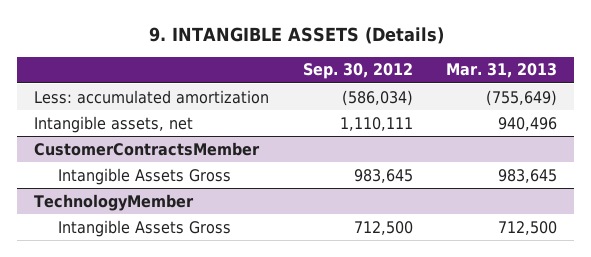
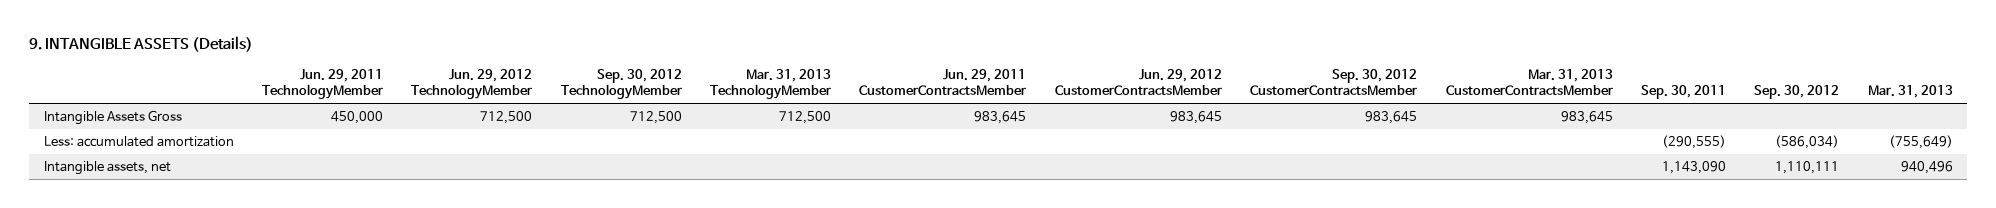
- | Sep. 30, 2012 | Mar. 31, 2013
+ | Jun. 29, 2011 TechnologyMember | Jun. 29, 2012 TechnologyMember | Sep. 30, 2012 TechnologyMember | Mar. 31, 2013 TechnologyMember | Jun. 29, 2011 CustomerContractsMember | Jun. 29, 2012 CustomerContractsMember | Sep. 30, 2012 CustomerContractsMember | Mar. 31, 2013 CustomerContractsMember | Sep. 30, 2011 | Sep. 30, 2012 | Mar. 31, 2013
+ Intangible Assets Gross | 450,000 | 712,500 | 712,500 | 712,500 | 983,645 | 983,645 | 983,645 | 983,645 | | |
- CustomerContractsMember
- Intangible Assets Gross | 983,645 | 983,645
- TechnologyMember
- Intangible Assets Gross | 712,500 | 712,500

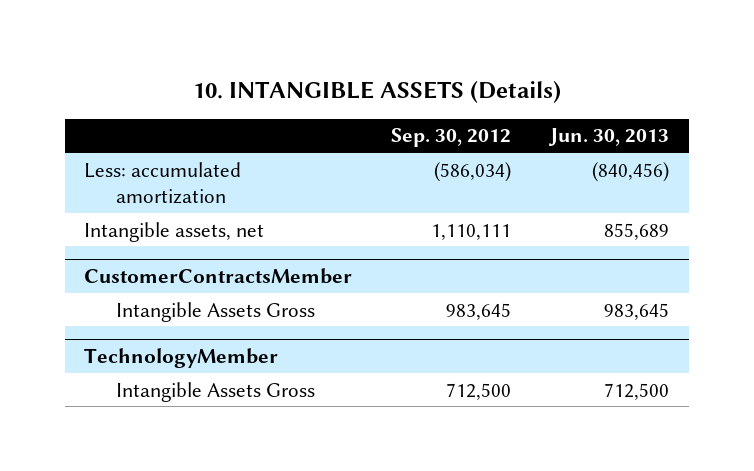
- 9. INTANGIBLE ASSETS (Details)
+ 10. INTANGIBLE ASSETS (Details)
- | Jun. 29, 2011 TechnologyMember | Jun. 29, 2012 TechnologyMember | Sep. 30, 2012 TechnologyMember | Mar. 31, 2013 TechnologyMember | Jun. 29, 2011 CustomerContractsMember | Jun. 29, 2012 CustomerContractsMember | Sep. 30, 2012 CustomerContractsMember | Mar. 31, 2013 CustomerContractsMember | Sep. 30, 2011 | Sep. 30, 2012 | Mar. 31, 2013
+ | Sep. 30, 2012 | Jun. 30, 2013
- Intangible Assets Gross | 450,000 | 712,500 | 712,500 | 712,500 | 983,645 | 983,645 | 983,645 | 983,645 | | |
+ CustomerContractsMember
+ Intangible Assets Gross | 983,645 | 983,645
+ TechnologyMember
+ Intangible Assets Gross | 712,500 | 712,500

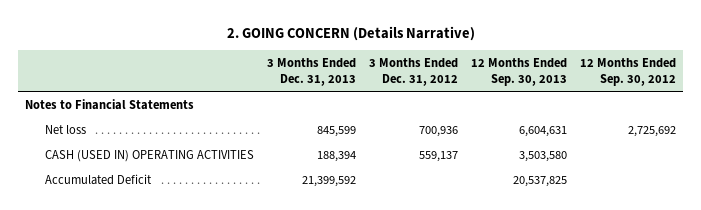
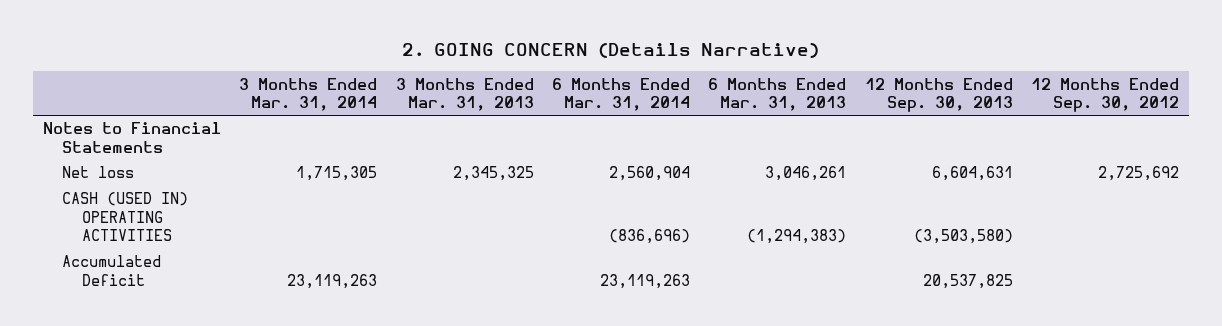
- | 3 Months Ended Dec. 31, 2013 | 3 Months Ended Dec. 31, 2012 | 12 Months Ended Sep. 30, 2013 | 12 Months Ended Sep. 30, 2012
+ | 3 Months Ended Mar. 31, 2014 | 3 Months Ended Mar. 31, 2013 | 6 Months Ended Mar. 31, 2014 | 6 Months Ended Mar. 31, 2013 | 12 Months Ended Sep. 30, 2013 | 12 Months Ended Sep. 30, 2012
- CASH (USED IN) OPERATING ACTIVITIES | 188,394 | 559,137 | 3,503,580 |
+ CASH (USED IN) OPERATING ACTIVITIES | | | (836,696) | (1,294,383) | (3,503,580) |

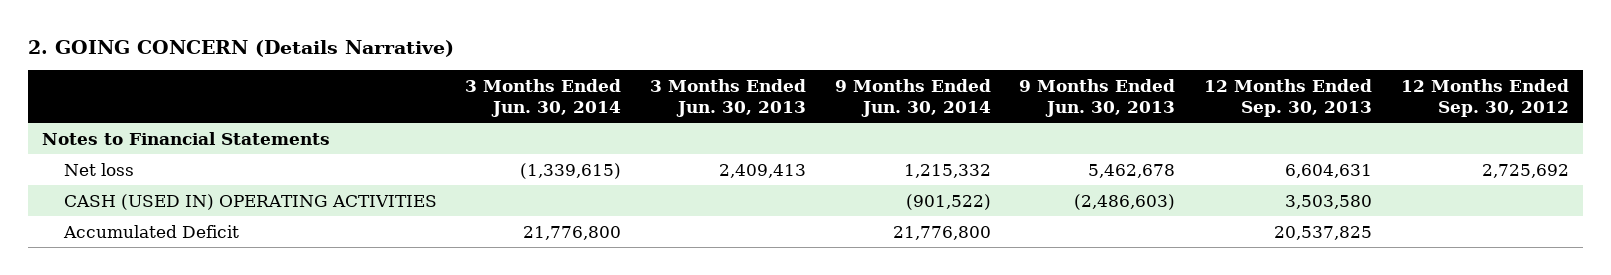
- | 3 Months Ended Mar. 31, 2014 | 3 Months Ended Mar. 31, 2013 | 6 Months Ended Mar. 31, 2014 | 6 Months Ended Mar. 31, 2013 | 12 Months Ended Sep. 30, 2013 | 12 Months Ended Sep. 30, 2012
+ | 3 Months Ended Jun. 30, 2014 | 3 Months Ended Jun. 30, 2013 | 9 Months Ended Jun. 30, 2014 | 9 Months Ended Jun. 30, 2013 | 12 Months Ended Sep. 30, 2013 | 12 Months Ended Sep. 30, 2012
- CASH (USED IN) OPERATING ACTIVITIES | | | (836,696) | (1,294,383) | (3,503,580) |
+ CASH (USED IN) OPERATING ACTIVITIES | | | (901,522) | (2,486,603) | 3,503,580 |

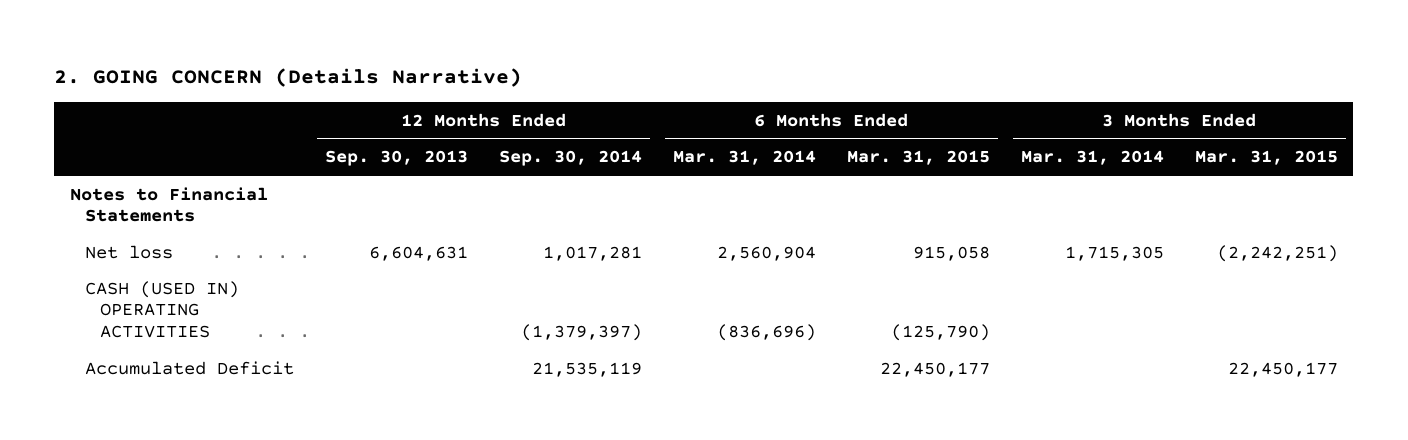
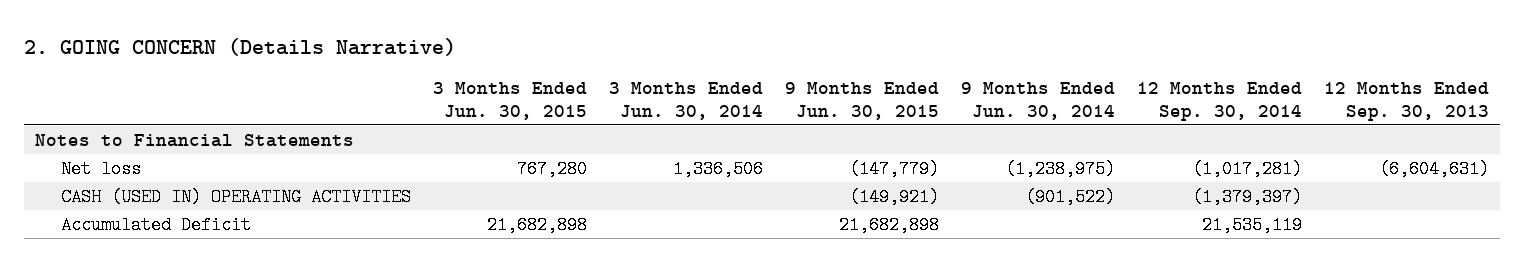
- | 12 Months Ended Sep. 30, 2013 | 12 Months Ended Sep. 30, 2014 | 6 Months Ended Mar. 31, 2014 | 6 Months Ended Mar. 31, 2015 | 3 Months Ended Mar. 31, 2014 | 3 Months Ended Mar. 31, 2015
+ | 3 Months Ended Jun. 30, 2015 | 3 Months Ended Jun. 30, 2014 | 9 Months Ended Jun. 30, 2015 | 9 Months Ended Jun. 30, 2014 | 12 Months Ended Sep. 30, 2014 | 12 Months Ended Sep. 30, 2013
- Net loss | 6,604,631 | 1,017,281 | 2,560,904 | 915,058 | 1,715,305 | (2,242,251)
+ Net loss | 767,280 | 1,336,506 | (147,779) | (1,238,975) | (1,017,281) | (6,604,631)

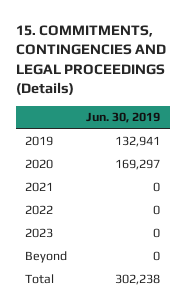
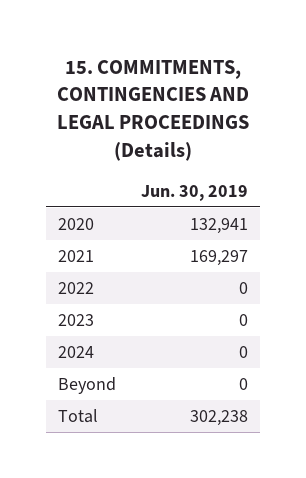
- 2019 | 132,941
- 2020 | 169,297
- 2021 | 0
+ 2020 | 132,941
+ 2021 | 169,297
+ 2024 | 0

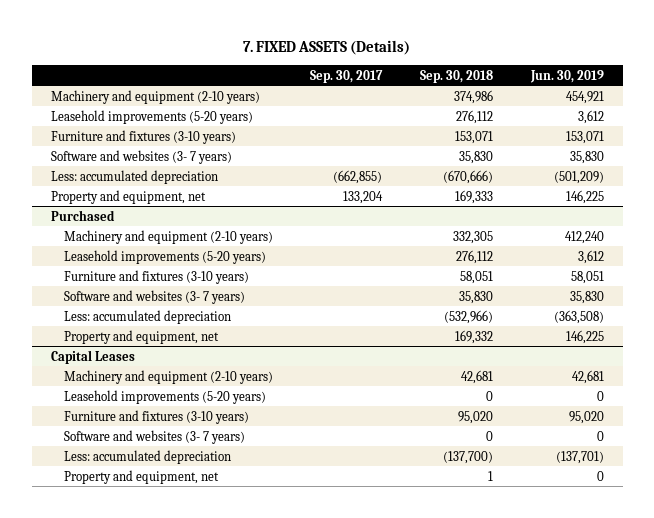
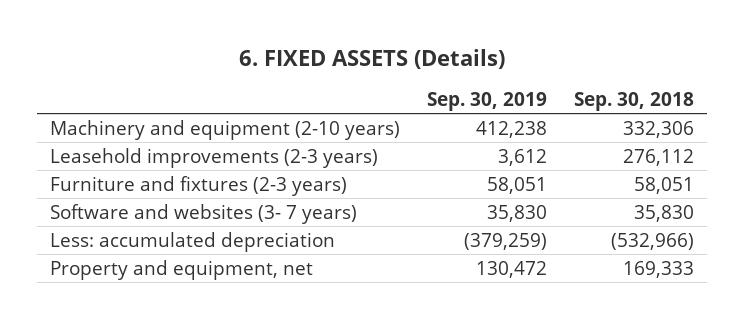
- 7. FIXED ASSETS (Details)
+ 6. FIXED ASSETS (Details)
- | Sep. 30, 2017 | Sep. 30, 2018 | Jun. 30, 2019
+ | Sep. 30, 2019 | Sep. 30, 2018
- Machinery and equipment (2-10 years) | | 374,986 | 454,921
- Leasehold improvements (5-20 years) | | 276,112 | 3,612
- Furniture and fixtures (3-10 years) | | 153,071 | 153,071
- Software and websites (3- 7 years) | | 35,830 | 35,830
- Less: accumulated depreciation | (662,855) | (670,666) | (501,209)
- Purchased
- Machinery and equipment (2-10 years) | | 332,305 | 412,240
- Leasehold improvements (5-20 years) | | 276,112 | 3,612
- Furniture and fixtures (3-10 years) | | 58,051 | 58,051
+ Machinery and equipment (2-10 years) | 412,238 | 332,306
+ Leasehold improvements (2-3 years) | 3,612 | 276,112
+ Furniture and fixtures (2-3 years) | 58,051 | 58,051
- Property and equipment, net | | 169,332 | 146,225
- Capital Leases
- Machinery and equipment (2-10 years) | | 42,681 | 42,681
- Leasehold improvements (5-20 years) | | 0 | 0
- Furniture and fixtures (3-10 years) | | 95,020 | 95,020
- Software and websites (3- 7 years) | | 0 | 0
- Less: accumulated depreciation | | (137,700) | (137,701)
- Property and equipment, net | | 1 | 0
moved down: Property and equipment, net | 130,472 | 169,333

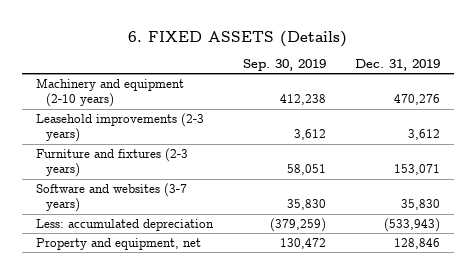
- | Sep. 30, 2019 | Sep. 30, 2018
+ | Sep. 30, 2019 | Dec. 31, 2019
- Software and websites (3- 7 years) | 35,830 | 35,830
+ Software and websites (3-7 years) | 35,830 | 35,830

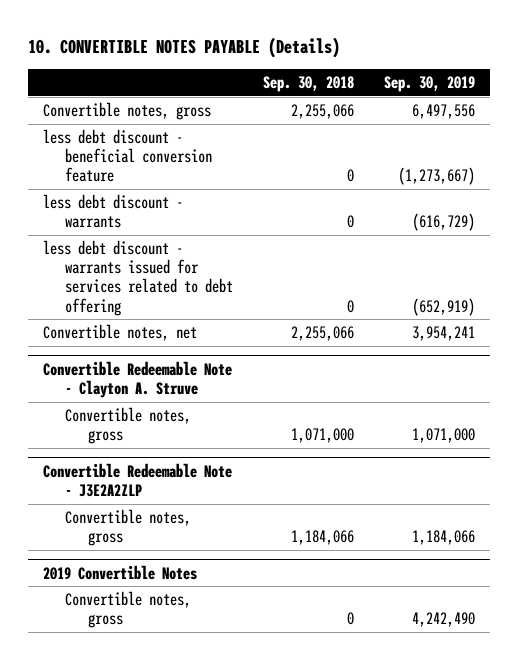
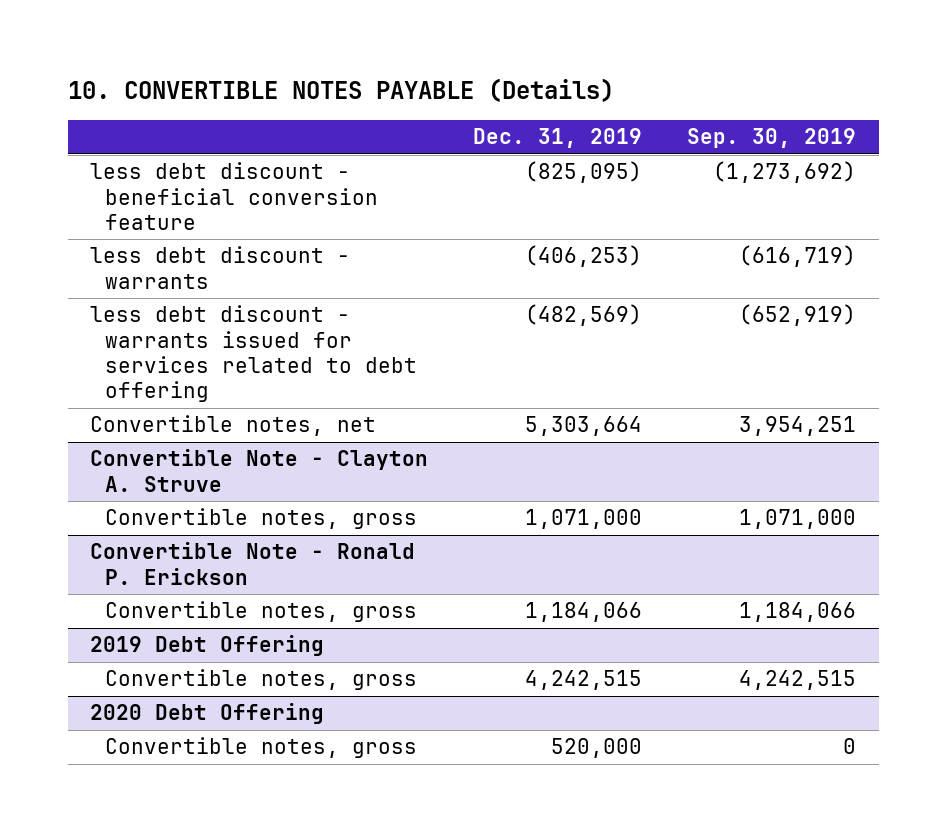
- | Sep. 30, 2018 | Sep. 30, 2019
+ | Dec. 31, 2019 | Sep. 30, 2019
- Convertible notes, gross | 2,255,066 | 6,497,556
- less debt discount - beneficial conversion feature | 0 | (1,273,667)
- less debt discount - warrants | 0 | (616,729)
+ less debt discount - beneficial conversion feature | (825,095) | (1,273,692)
+ less debt discount - warrants | (406,253) | (616,719)
- Convertible notes, net | 2,255,066 | 3,954,241
- Convertible Redeemable Note - Clayton A. Struve
+ Convertible notes, net | 5,303,664 | 3,954,251
+ Convertible Note - Clayton A. Struve
- Convertible Redeemable Note - J3E2A2ZLP
+ Convertible Note - Ronald P. Erickson
- 2019 Convertible Notes
- Convertible notes, gross | 0 | 4,242,490
+ 2019 Debt Offering
+ Convertible notes, gross | 4,242,515 | 4,242,515
+ 2020 Debt Offering
+ Convertible notes, gross | 520,000 | 0

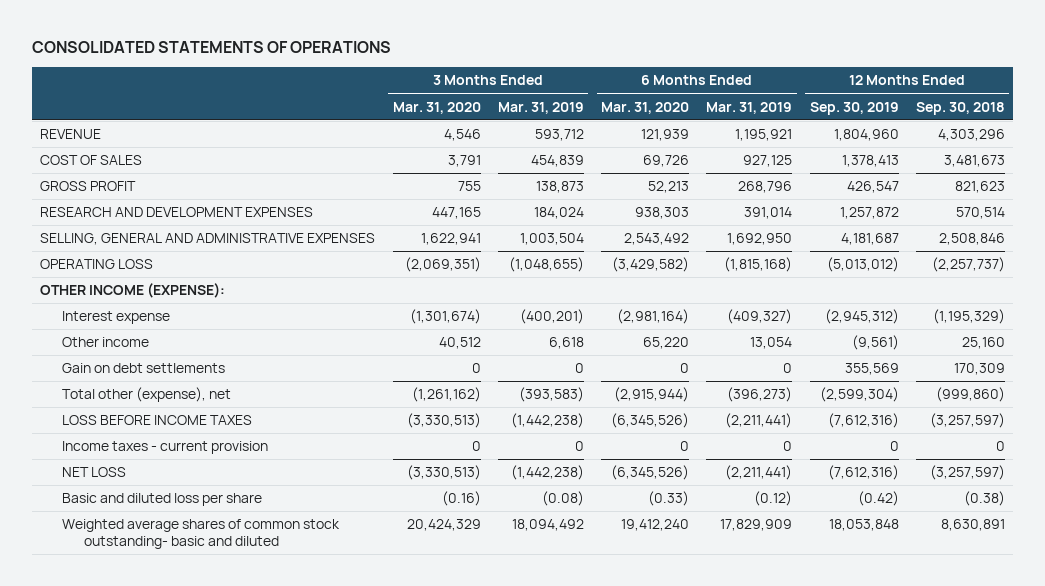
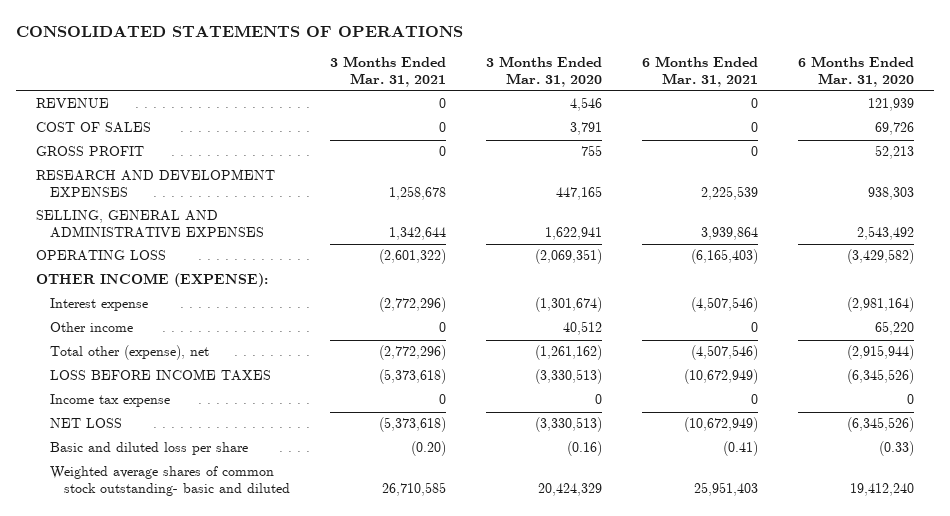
- | 3 Months Ended Mar. 31, 2020 | 3 Months Ended Mar. 31, 2019 | 6 Months Ended Mar. 31, 2020 | 6 Months Ended Mar. 31, 2019 | 12 Months Ended Sep. 30, 2019 | 12 Months Ended Sep. 30, 2018
+ | 3 Months Ended Mar. 31, 2021 | 3 Months Ended Mar. 31, 2020 | 6 Months Ended Mar. 31, 2021 | 6 Months Ended Mar. 31, 2020
- Gain on debt settlements | 0 | 0 | 0 | 0 | 355,569 | 170,309
- Income taxes - current provision | 0 | 0 | 0 | 0 | 0 | 0
+ Income tax expense | 0 | 0 | 0 | 0

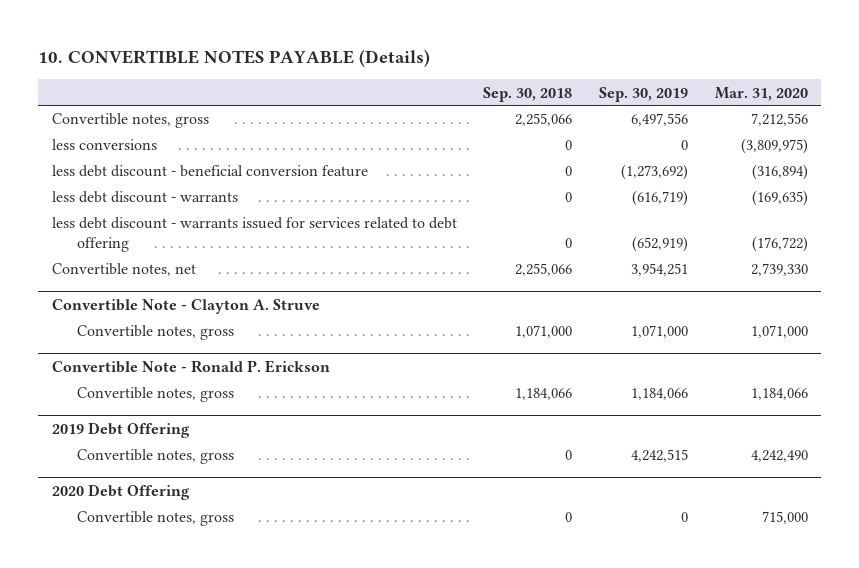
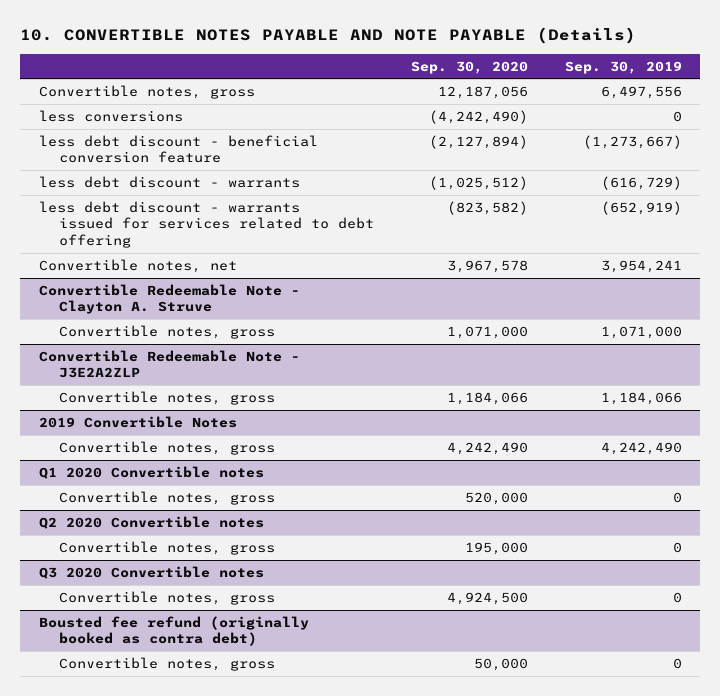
- 10. CONVERTIBLE NOTES PAYABLE (Details)
+ 10. CONVERTIBLE NOTES PAYABLE AND NOTE PAYABLE (Details)
- | Sep. 30, 2018 | Sep. 30, 2019 | Mar. 31, 2020
+ | Sep. 30, 2020 | Sep. 30, 2019
- less debt discount - beneficial conversion feature | 0 | (1,273,692) | (316,894)
- less debt discount - warrants | 0 | (616,719) | (169,635)
+ less debt discount - beneficial conversion feature | (2,127,894) | (1,273,667)
+ less debt discount - warrants | (1,025,512) | (616,729)
- Convertible notes, net | 2,255,066 | 3,954,251 | 2,739,330
- Convertible Note - Clayton A. Struve
+ Convertible notes, net | 3,967,578 | 3,954,241
+ Convertible Redeemable Note - Clayton A. Struve
- Convertible Note - Ronald P. Erickson
+ Convertible Redeemable Note - J3E2A2ZLP
- 2019 Debt Offering
- Convertible notes, gross | 0 | 4,242,515 | 4,242,490
- 2020 Debt Offering
+ 2019 Convertible Notes
+ Convertible notes, gross | 4,242,490 | 4,242,490
+ Q1 2020 Convertible notes
+ Q2 2020 Convertible notes
+ Convertible notes, gross | 195,000 | 0
+ Q3 2020 Convertible notes
+ Convertible notes, gross | 4,924,500 | 0
+ Bousted fee refund (originally booked as contra debt)
+ Convertible notes, gross | 50,000 | 0

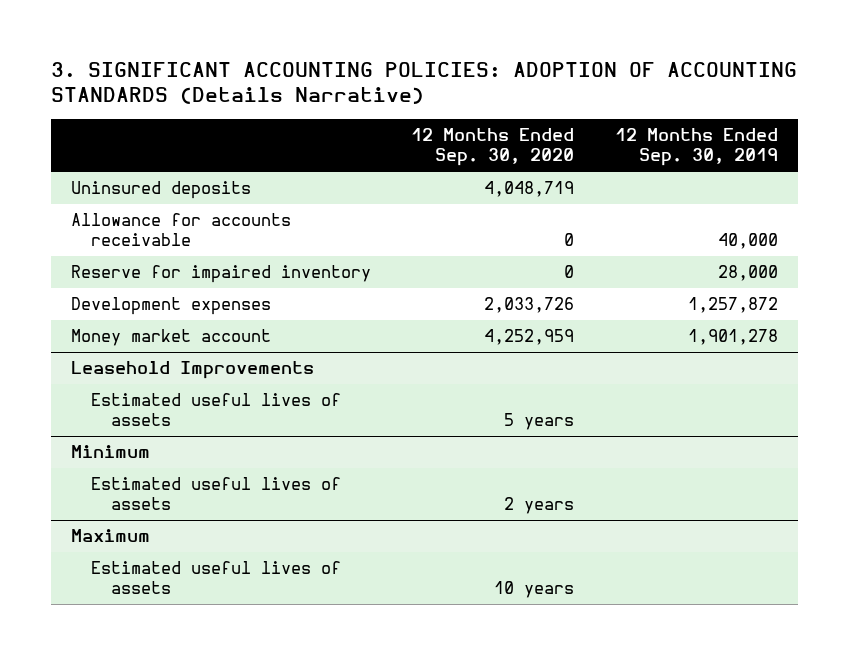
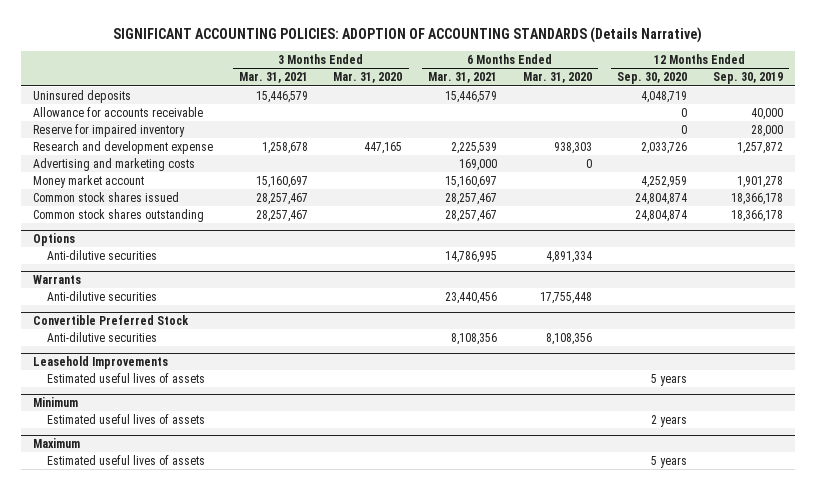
- 3. SIGNIFICANT ACCOUNTING POLICIES: ADOPTION OF ACCOUNTING STANDARDS (Details Narrative)
+ SIGNIFICANT ACCOUNTING POLICIES: ADOPTION OF ACCOUNTING STANDARDS (Details Narrative)
- | 12 Months Ended Sep. 30, 2020 | 12 Months Ended Sep. 30, 2019
+ | 3 Months Ended Mar. 31, 2021 | 3 Months Ended Mar. 31, 2020 | 6 Months Ended Mar. 31, 2021 | 6 Months Ended Mar. 31, 2020 | 12 Months Ended Sep. 30, 2020 | 12 Months Ended Sep. 30, 2019
- Development expenses | 2,033,726 | 1,257,872
+ Research and development expense | 1,258,678 | 447,165 | 2,225,539 | 938,303 | 2,033,726 | 1,257,872
+ Advertising and marketing costs | | | 169,000 | 0 | |
+ Common stock shares issued | 28,257,467 | | 28,257,467 | | 24,804,874 | 18,366,178
+ Common stock shares outstanding | 28,257,467 | | 28,257,467 | | 24,804,874 | 18,366,178
+ Options
+ Anti-dilutive securities | | | 14,786,995 | 4,891,334 | |
+ Warrants
+ Anti-dilutive securities | | | 23,440,456 | 17,755,448 | |
+ Convertible Preferred Stock
+ Anti-dilutive securities | | | 8,108,356 | 8,108,356 | |
@ Maximum
- Estimated useful lives of assets | 10 years |
+ Estimated useful lives of assets | | | | | 5 years |

